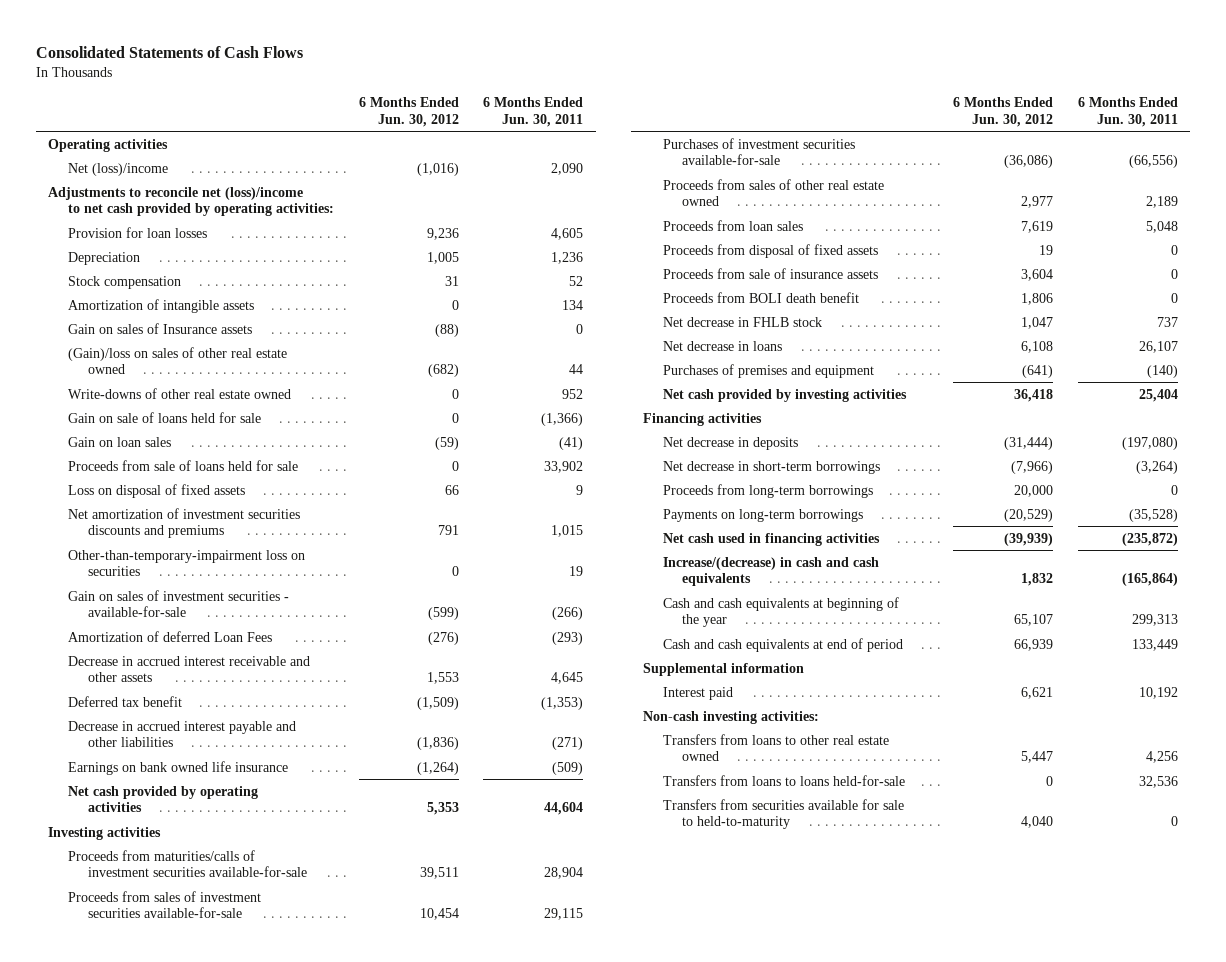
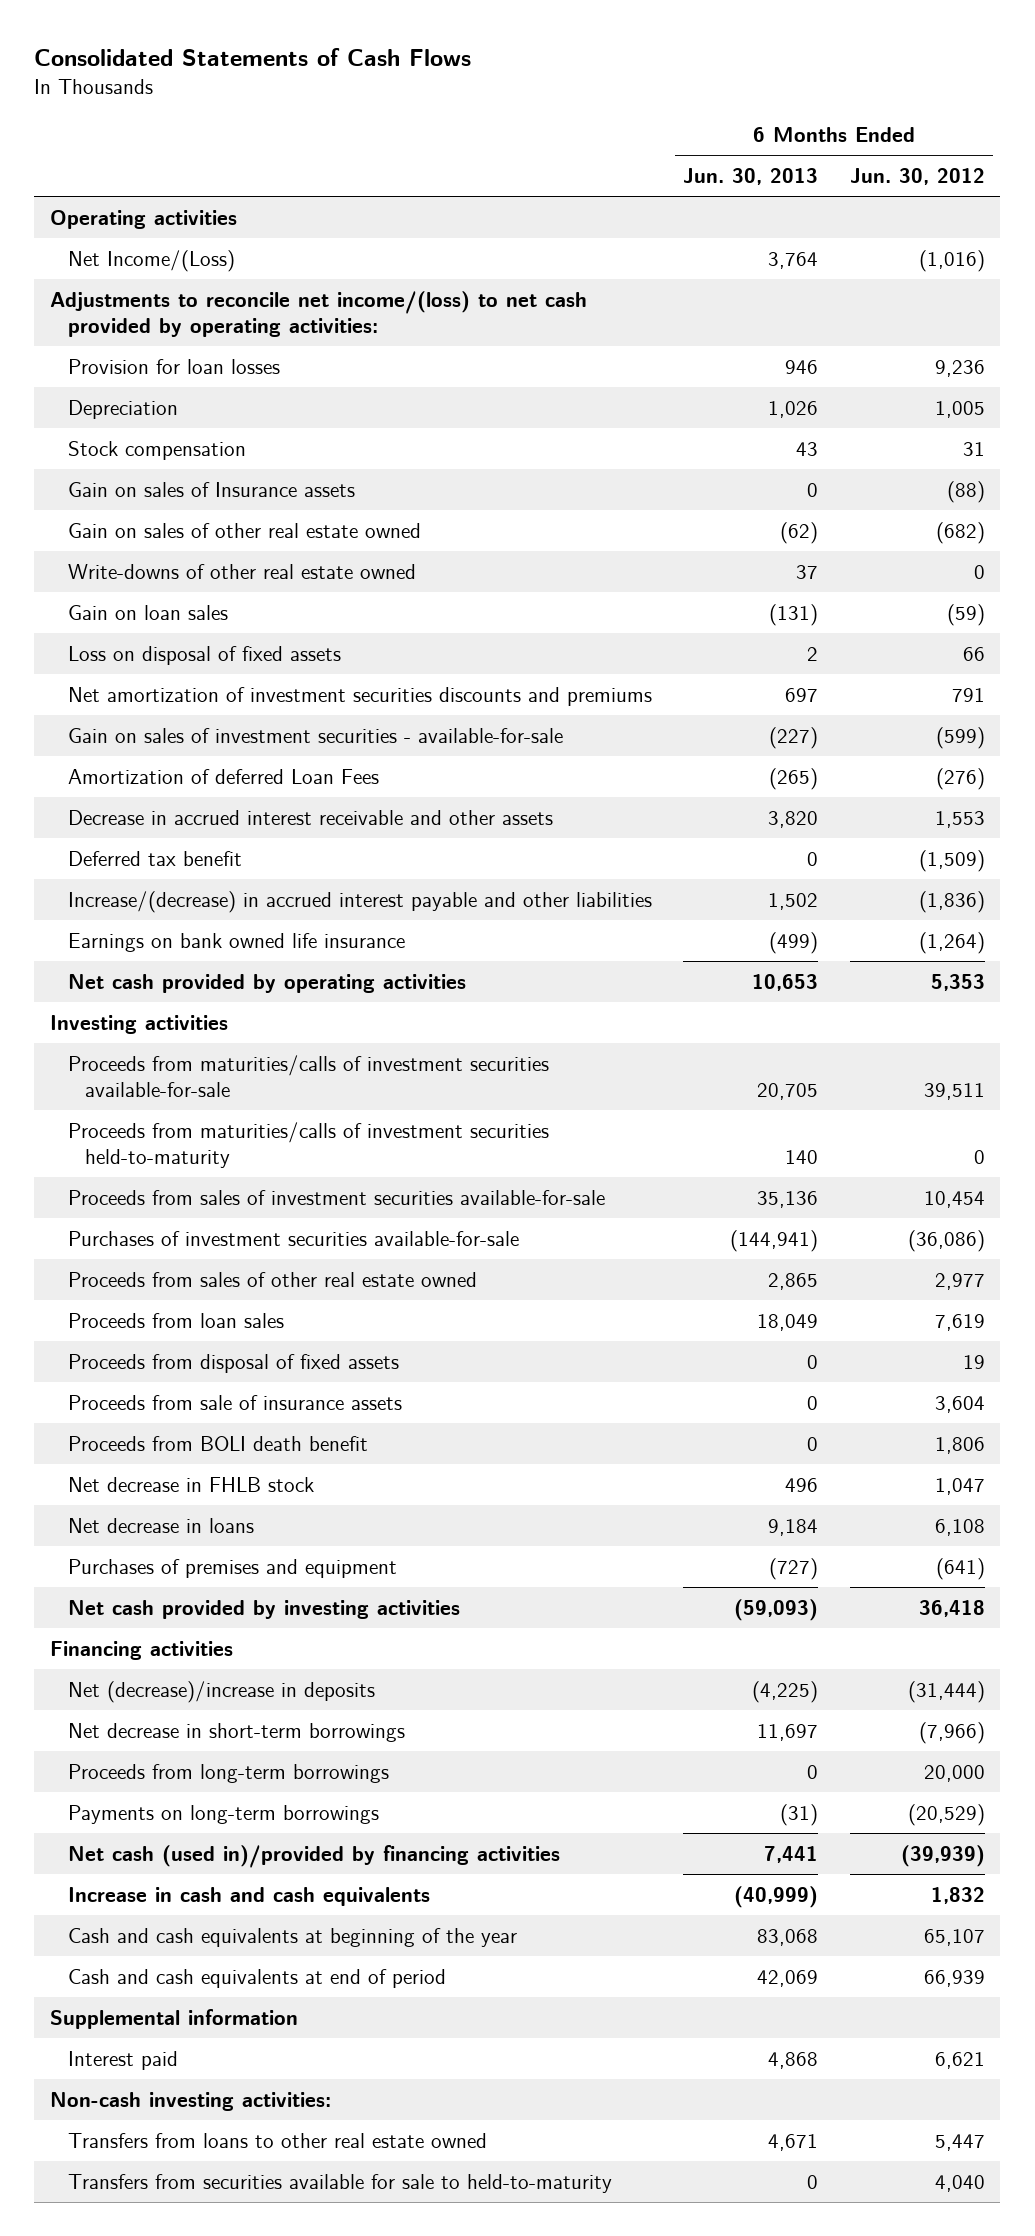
- | 6 Months Ended Jun. 30, 2012 | 6 Months Ended Jun. 30, 2011
+ | 6 Months Ended Jun. 30, 2013 | 6 Months Ended Jun. 30, 2012
- Net (loss)/income | (1,016) | 2,090
- Adjustments to reconcile net (loss)/income to net cash provided by operating activities:
+ Net Income/(Loss) | 3,764 | (1,016)
+ Adjustments to reconcile net income/(loss) to net cash provided by operating activities:
- Amortization of intangible assets | 0 | 134
- (Gain)/loss on sales of other real estate owned | (682) | 44
+ Gain on sales of other real estate owned | (62) | (682)
- Gain on sale of loans held for sale | 0 | (1,366)
- Proceeds from sale of loans held for sale | 0 | 33,902
- Other-than-temporary-impairment loss on securities | 0 | 19
- Decrease in accrued interest payable and other liabilities | (1,836) | (271)
+ Increase/(decrease) in accrued interest payable and other liabilities | 1,502 | (1,836)
+ Proceeds from maturities/calls of investment securities held-to-maturity | 140 | 0
- Net decrease in deposits | (31,444) | (197,080)
+ Net (decrease)/increase in deposits | (4,225) | (31,444)
- Net cash used in financing activities | (39,939) | (235,872)
- Increase/(decrease) in cash and cash equivalents | 1,832 | (165,864)
+ Net cash (used in)/provided by financing activities | 7,441 | (39,939)
+ Increase in cash and cash equivalents | (40,999) | 1,832
- Transfers from loans to loans held-for-sale | 0 | 32,536

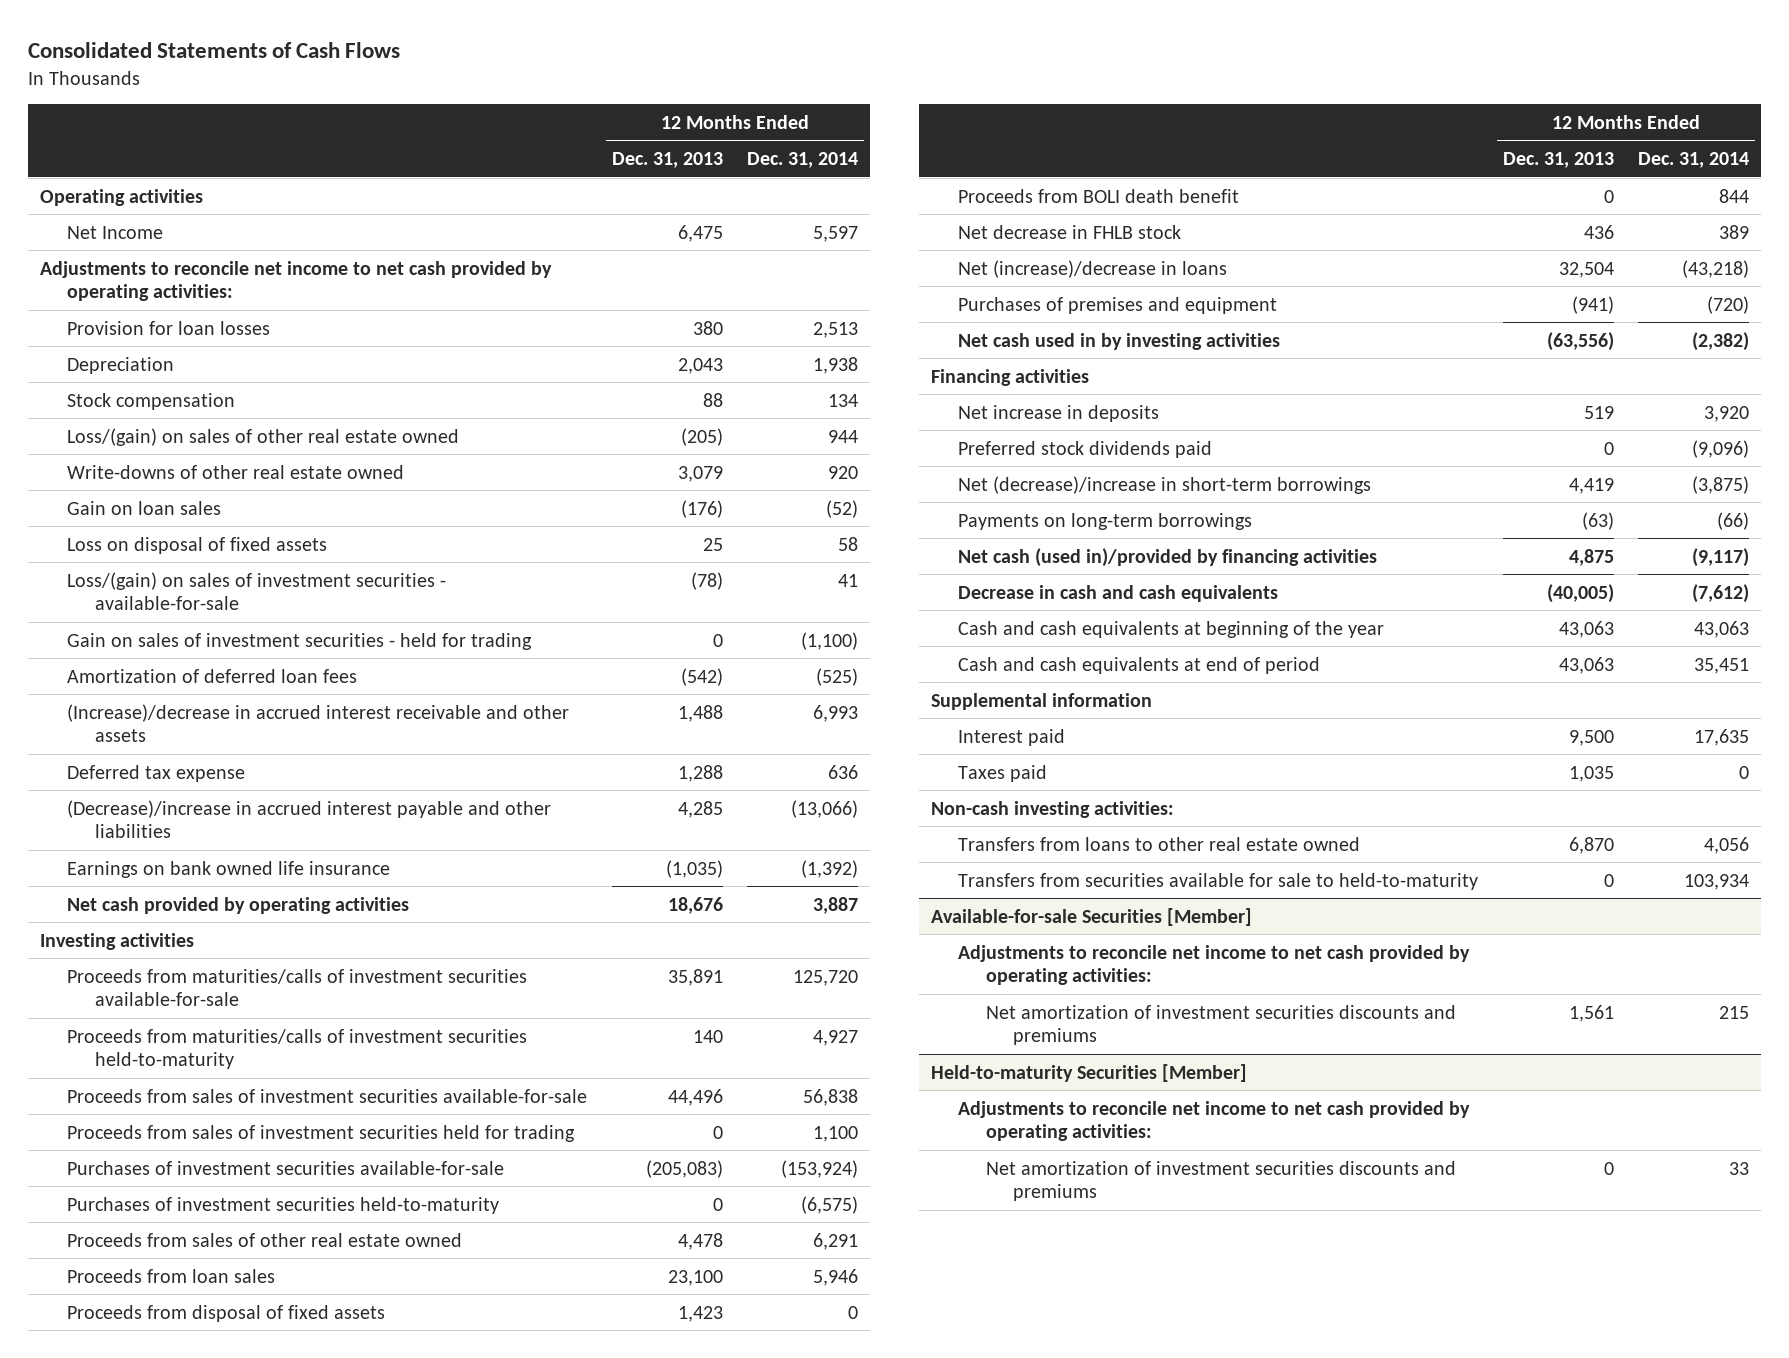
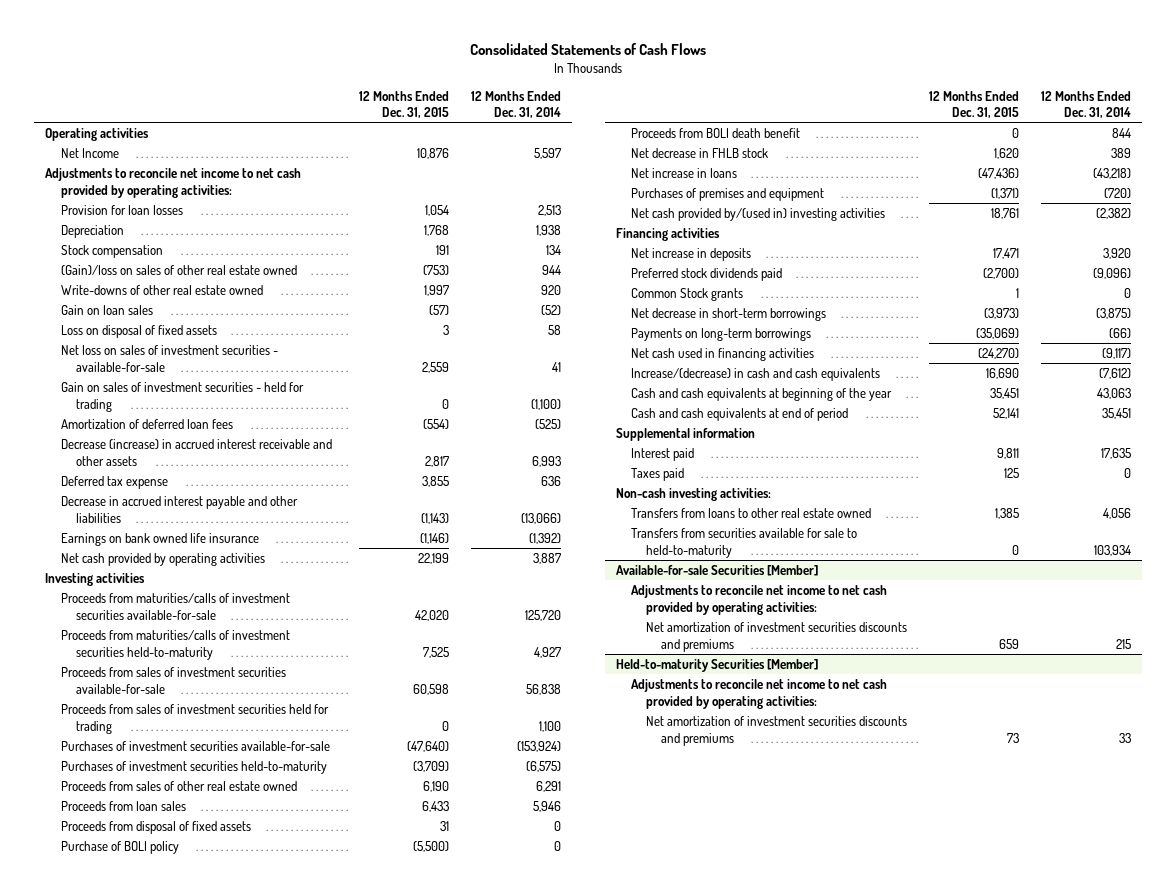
- | 12 Months Ended Dec. 31, 2013 | 12 Months Ended Dec. 31, 2014
+ | 12 Months Ended Dec. 31, 2015 | 12 Months Ended Dec. 31, 2014
- Loss/(gain) on sales of other real estate owned | (205) | 944
+ (Gain)/loss on sales of other real estate owned | (753) | 944
- Loss/(gain) on sales of investment securities - available-for-sale | (78) | 41
+ Net loss on sales of investment securities - available-for-sale | 2,559 | 41
- (Increase)/decrease in accrued interest receivable and other assets | 1,488 | 6,993
+ Decrease (increase) in accrued interest receivable and other assets | 2,817 | 6,993
- (Decrease)/increase in accrued interest payable and other liabilities | 4,285 | (13,066)
+ Decrease in accrued interest payable and other liabilities | (1,143) | (13,066)
+ Purchase of BOLI policy | (5,500) | 0
- Net (increase)/decrease in loans | 32,504 | (43,218)
+ Net increase in loans | (47,436) | (43,218)
- Net cash used in by investing activities | (63,556) | (2,382)
+ Net cash provided by/(used in) investing activities | 18,761 | (2,382)
- Net (decrease)/increase in short-term borrowings | 4,419 | (3,875)
+ Common Stock grants | 1 | 0
+ Net decrease in short-term borrowings | (3,973) | (3,875)
- Net cash (used in)/provided by financing activities | 4,875 | (9,117)
- Decrease in cash and cash equivalents | (40,005) | (7,612)
+ Net cash used in financing activities | (24,270) | (9,117)
+ Increase/(decrease) in cash and cash equivalents | 16,690 | (7,612)

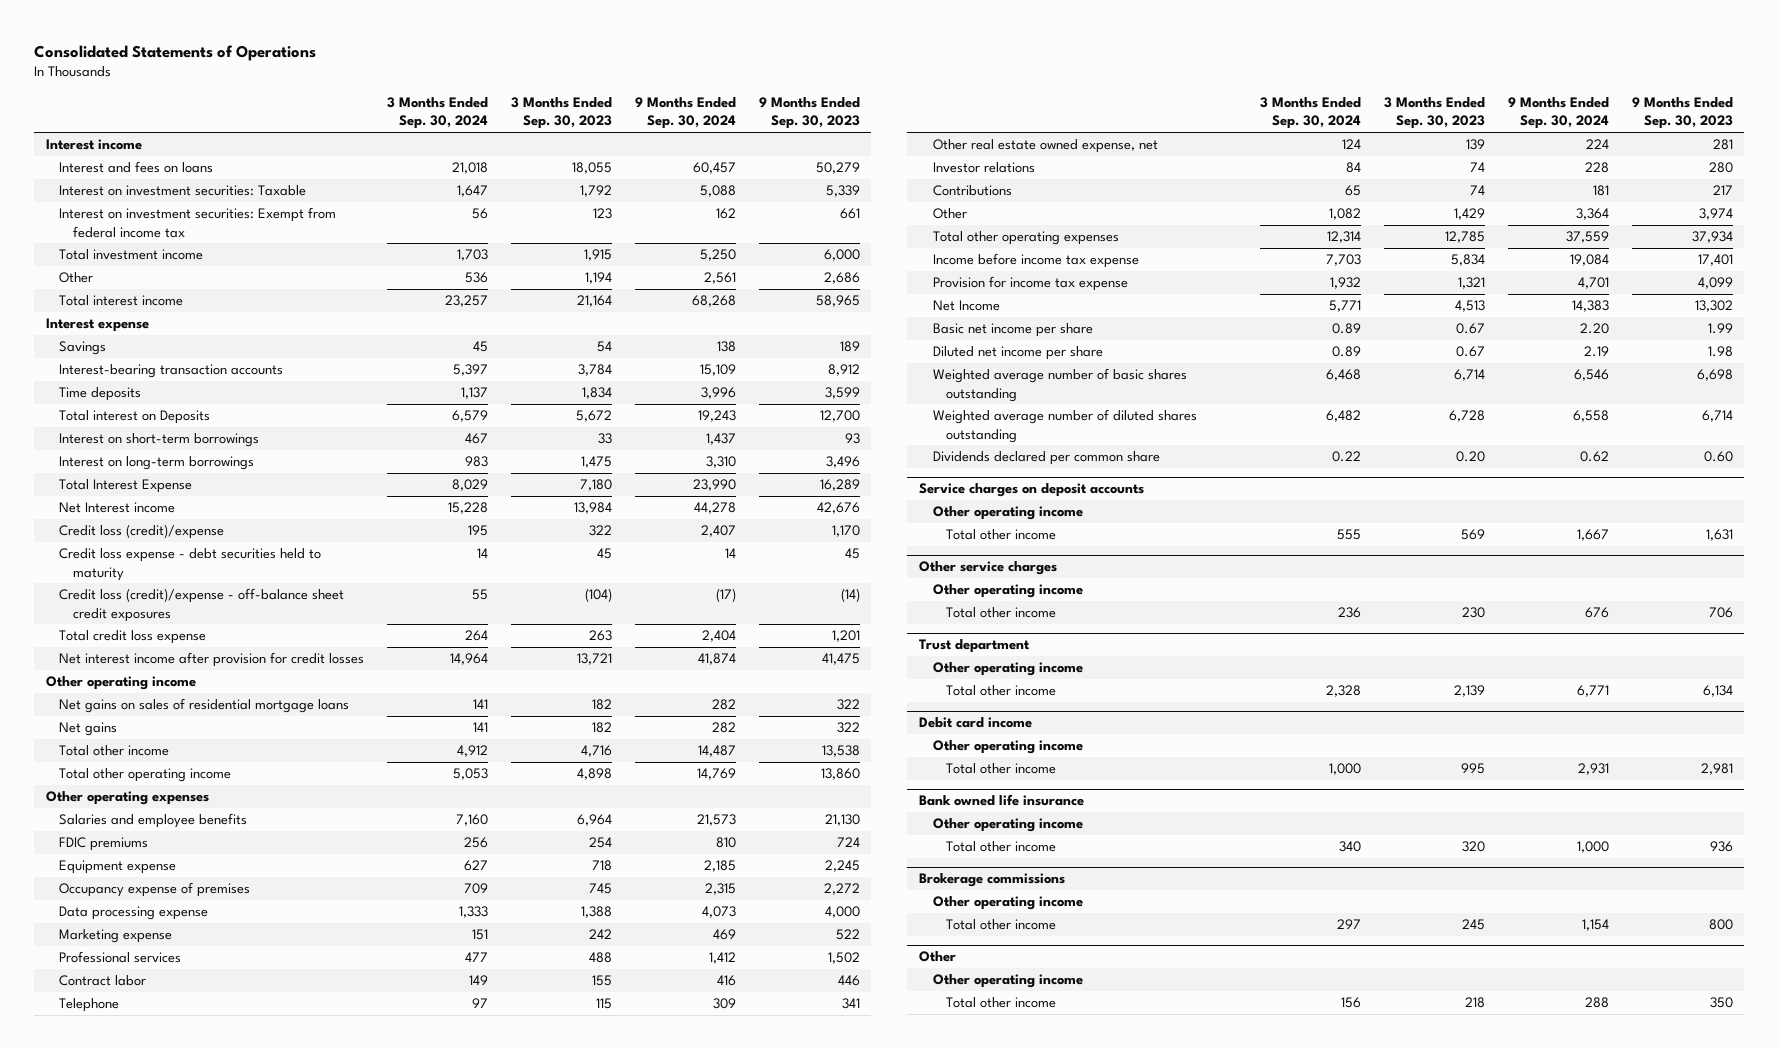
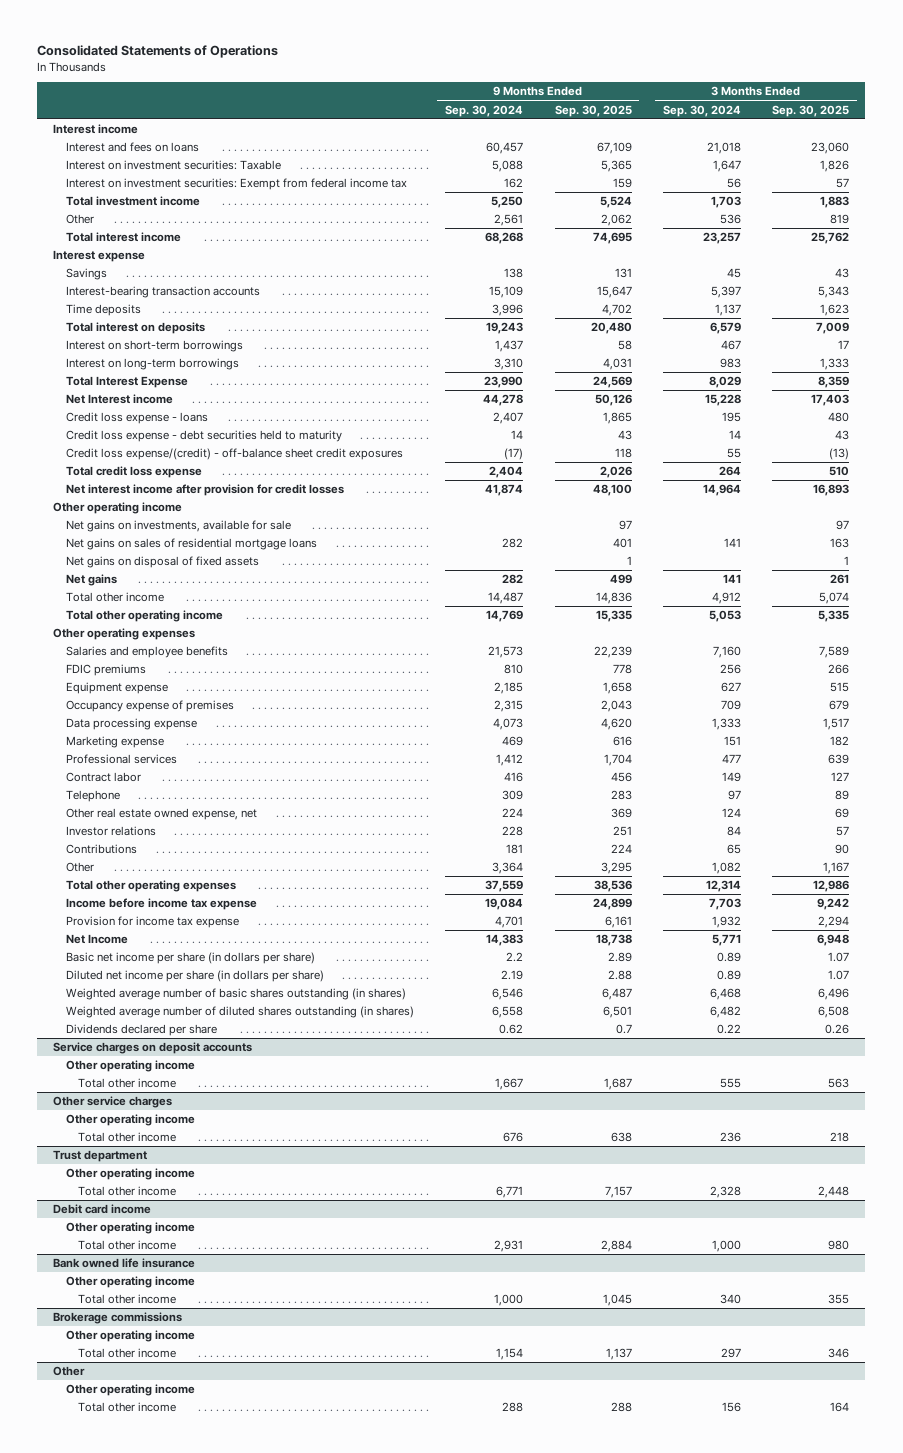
- | 3 Months Ended Sep. 30, 2024 | 3 Months Ended Sep. 30, 2023 | 9 Months Ended Sep. 30, 2024 | 9 Months Ended Sep. 30, 2023
+ | 9 Months Ended Sep. 30, 2024 | 9 Months Ended Sep. 30, 2025 | 3 Months Ended Sep. 30, 2024 | 3 Months Ended Sep. 30, 2025
- Total interest on Deposits | 6,579 | 5,672 | 19,243 | 12,700
+ Total interest on deposits | 19,243 | 20,480 | 6,579 | 7,009
- Credit loss (credit)/expense | 195 | 322 | 2,407 | 1,170
+ Credit loss expense - loans | 2,407 | 1,865 | 195 | 480
- Credit loss (credit)/expense - off-balance sheet credit exposures | 55 | (104) | (17) | (14)
+ Credit loss expense/(credit) - off-balance sheet credit exposures | (17) | 118 | 55 | (13)
+ Net gains on investments, available for sale | | 97 | | 97
+ Net gains on disposal of fixed assets | | 1 | | 1
- Basic net income per share | 0.89 | 0.67 | 2.20 | 1.99
- Diluted net income per share | 0.89 | 0.67 | 2.19 | 1.98
- Weighted average number of basic shares outstanding | 6,468 | 6,714 | 6,546 | 6,698
- Weighted average number of diluted shares outstanding | 6,482 | 6,728 | 6,558 | 6,714
- Dividends declared per common share | 0.22 | 0.20 | 0.62 | 0.60
+ Basic net income per share (in dollars per share) | 2.2 | 2.89 | 0.89 | 1.07
+ Diluted net income per share (in dollars per share) | 2.19 | 2.88 | 0.89 | 1.07
+ Weighted average number of basic shares outstanding (in shares) | 6,546 | 6,487 | 6,468 | 6,496
+ Weighted average number of diluted shares outstanding (in shares) | 6,558 | 6,501 | 6,482 | 6,508
+ Dividends declared per share | 0.62 | 0.7 | 0.22 | 0.26

